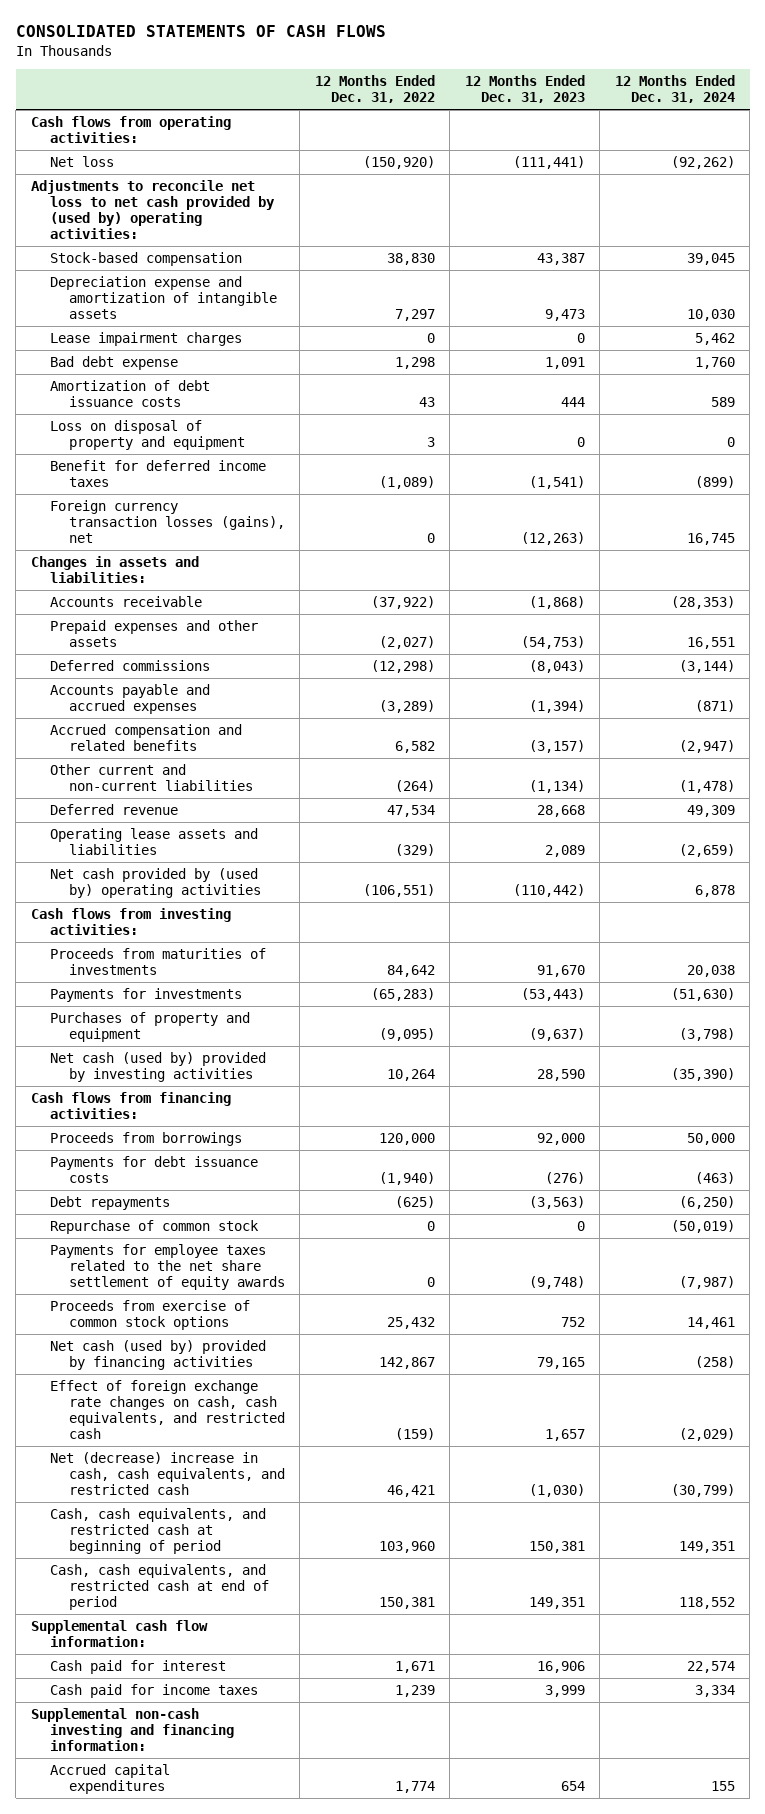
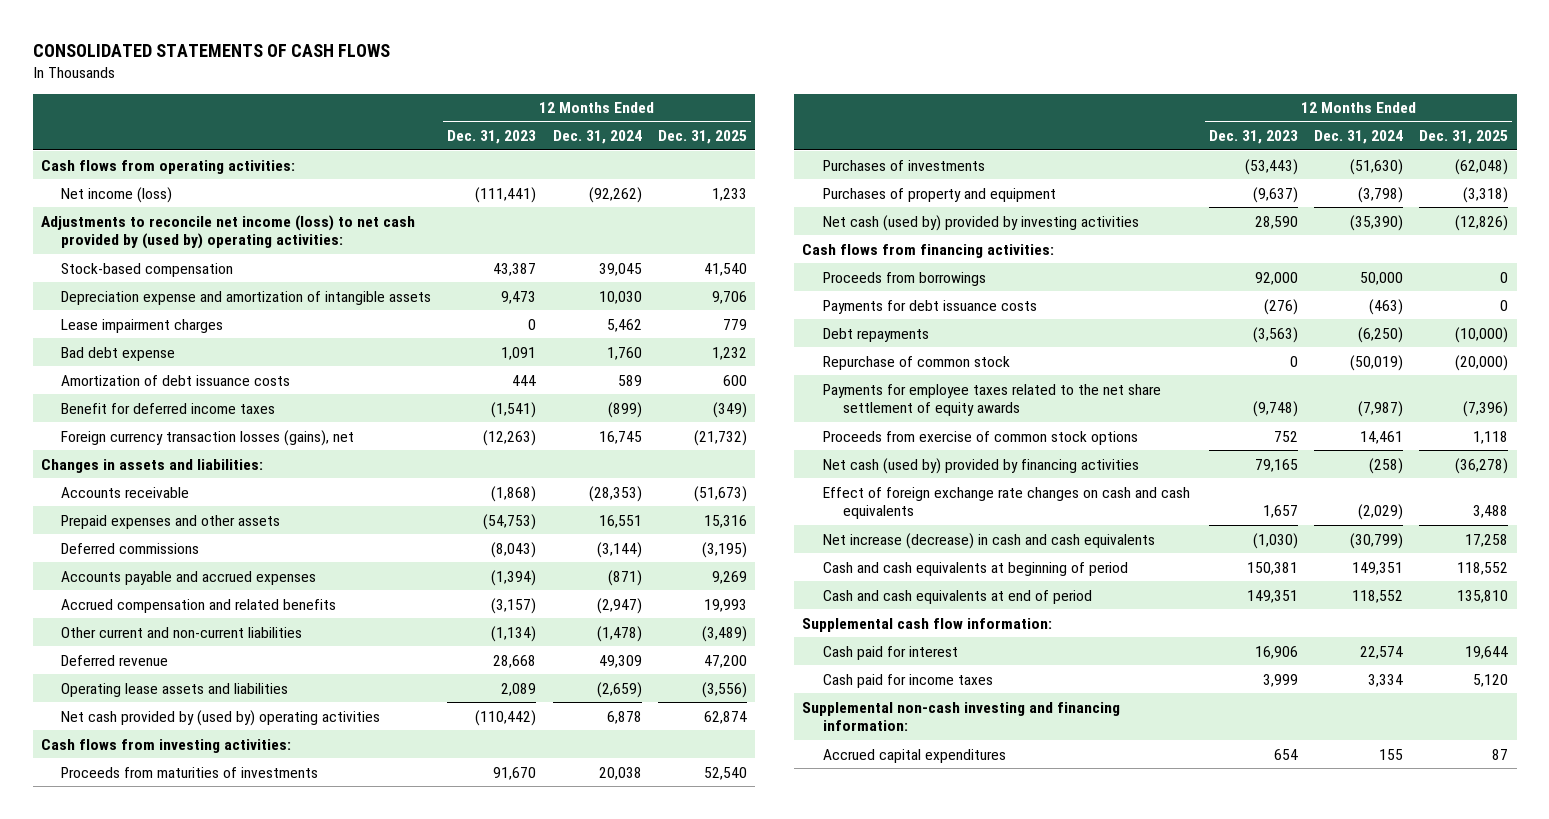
- | 12 Months Ended Dec. 31, 2022 | 12 Months Ended Dec. 31, 2023 | 12 Months Ended Dec. 31, 2024
+ | 12 Months Ended Dec. 31, 2023 | 12 Months Ended Dec. 31, 2024 | 12 Months Ended Dec. 31, 2025
- Net loss | (150,920) | (111,441) | (92,262)
- Adjustments to reconcile net loss to net cash provided by (used by) operating activities:
+ Net income (loss) | (111,441) | (92,262) | 1,233
+ Adjustments to reconcile net income (loss) to net cash provided by (used by) operating activities:
- Loss on disposal of property and equipment | 3 | 0 | 0
- Payments for investments | (65,283) | (53,443) | (51,630)
+ Purchases of investments | (53,443) | (51,630) | (62,048)
- Effect of foreign exchange rate changes on cash, cash equivalents, and restricted cash | (159) | 1,657 | (2,029)
- Net (decrease) increase in cash, cash equivalents, and restricted cash | 46,421 | (1,030) | (30,799)
- Cash, cash equivalents, and restricted cash at beginning of period | 103,960 | 150,381 | 149,351
- Cash, cash equivalents, and restricted cash at end of period | 150,381 | 149,351 | 118,552
+ Effect of foreign exchange rate changes on cash and cash equivalents | 1,657 | (2,029) | 3,488
+ Net increase (decrease) in cash and cash equivalents | (1,030) | (30,799) | 17,258
+ Cash and cash equivalents at beginning of period | 150,381 | 149,351 | 118,552
+ Cash and cash equivalents at end of period | 149,351 | 118,552 | 135,810

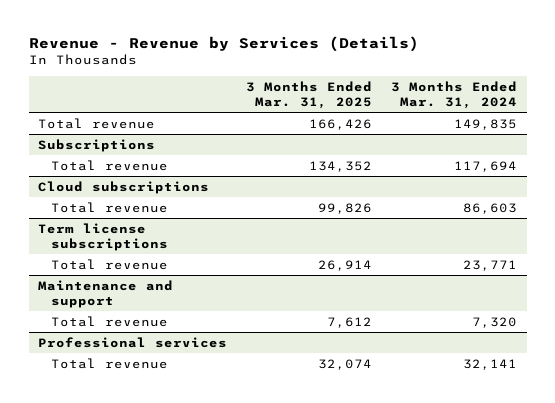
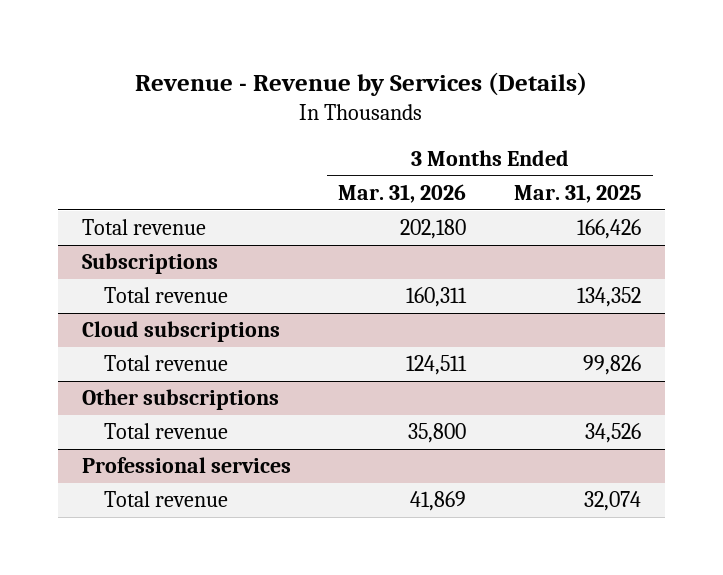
- | 3 Months Ended Mar. 31, 2025 | 3 Months Ended Mar. 31, 2024
+ | 3 Months Ended Mar. 31, 2026 | 3 Months Ended Mar. 31, 2025
- Term license subscriptions
- Total revenue | 26,914 | 23,771
- Maintenance and support
- Total revenue | 7,612 | 7,320
+ Other subscriptions
+ Total revenue | 35,800 | 34,526

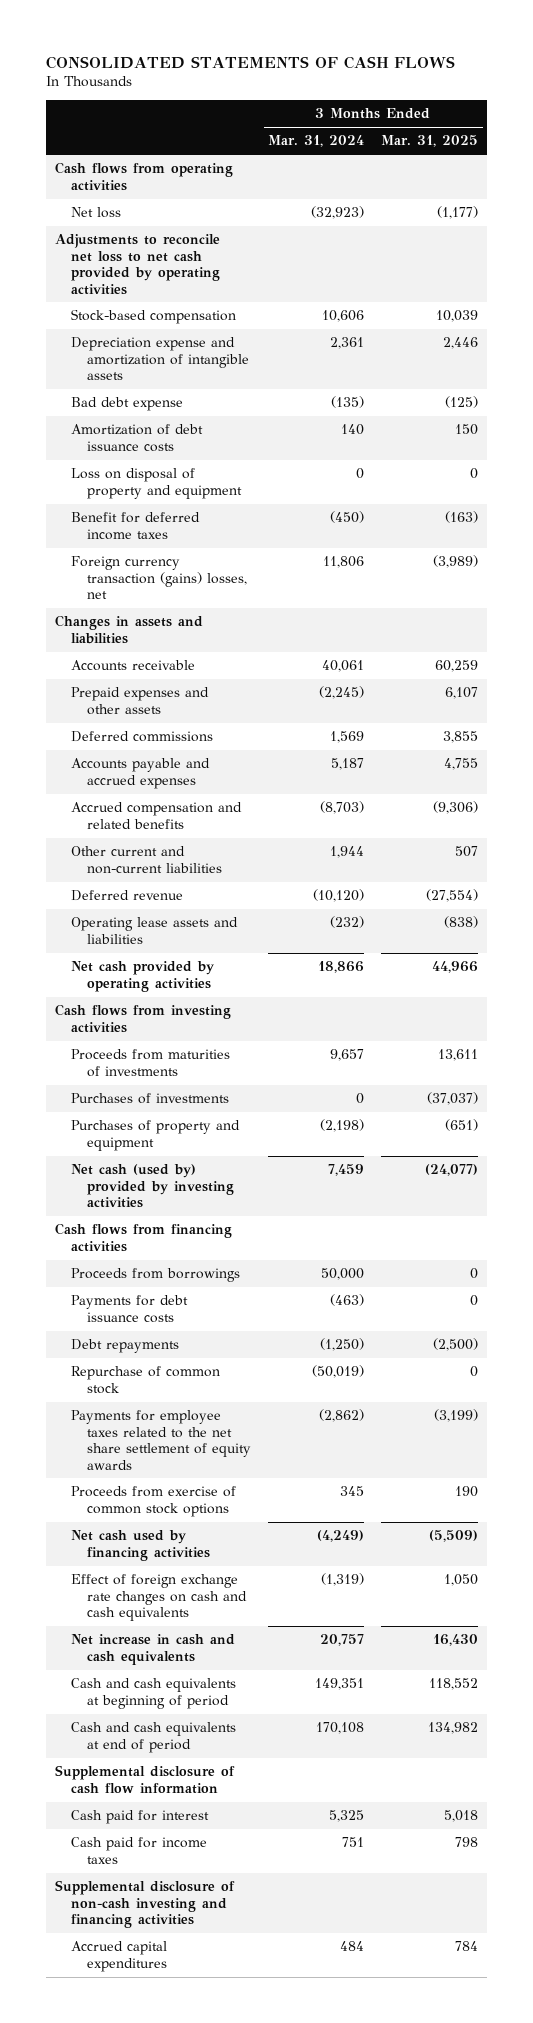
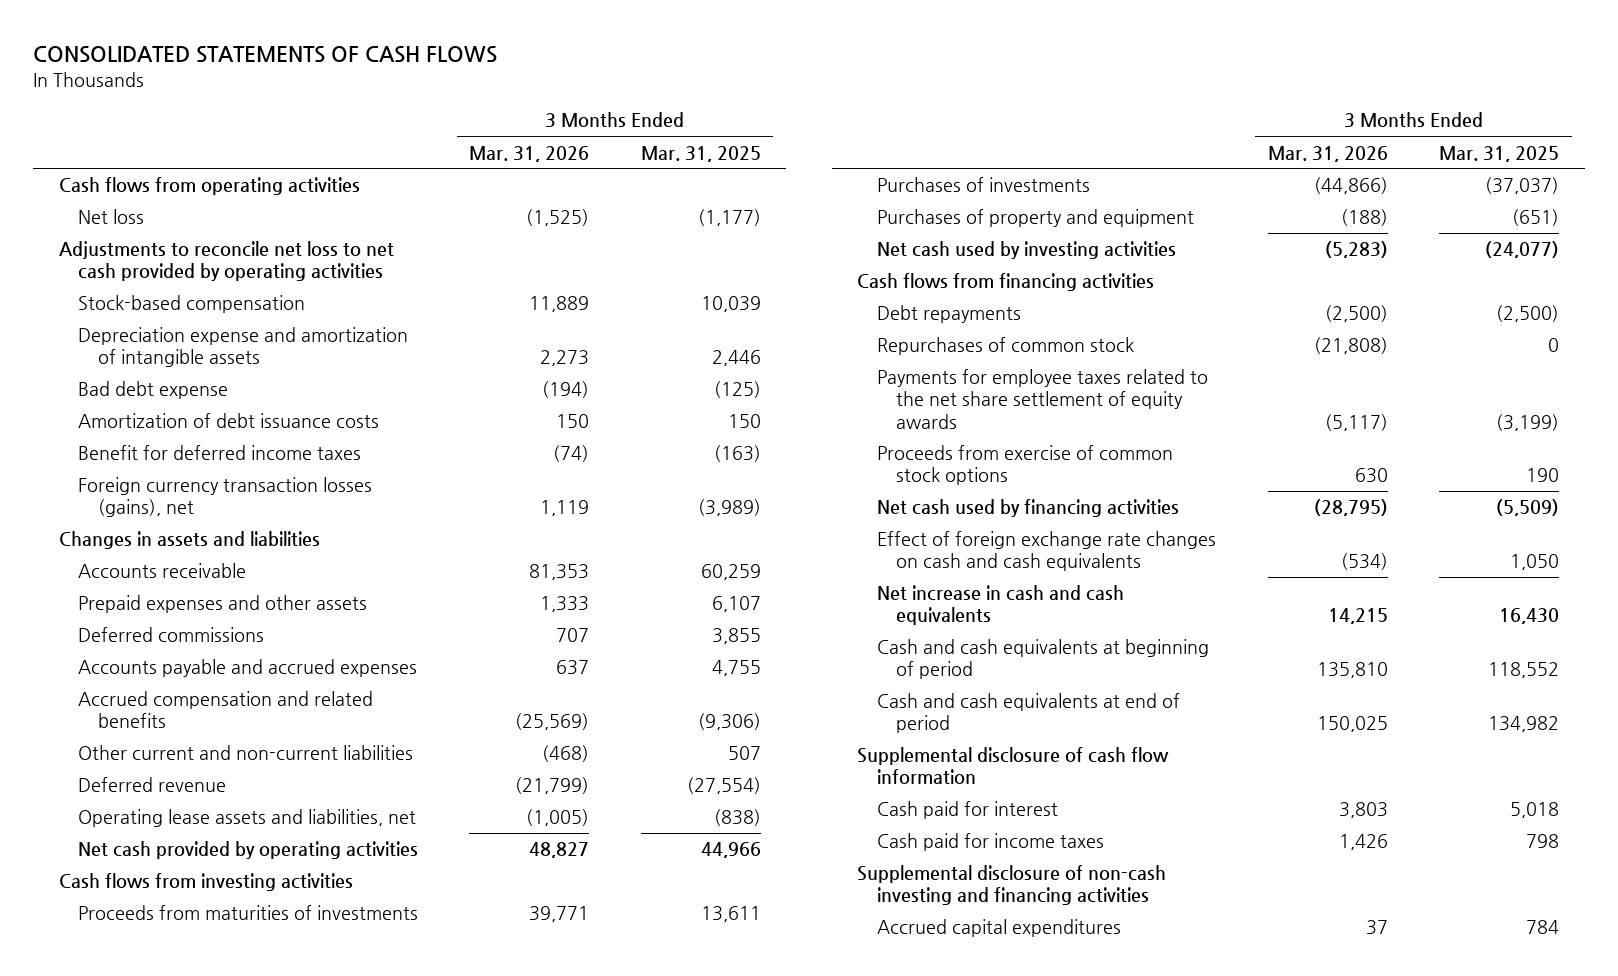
- | 3 Months Ended Mar. 31, 2024 | 3 Months Ended Mar. 31, 2025
+ | 3 Months Ended Mar. 31, 2026 | 3 Months Ended Mar. 31, 2025
- Loss on disposal of property and equipment | 0 | 0
- Foreign currency transaction (gains) losses, net | 11,806 | (3,989)
+ Foreign currency transaction losses (gains), net | 1,119 | (3,989)
- Operating lease assets and liabilities | (232) | (838)
+ Operating lease assets and liabilities, net | (1,005) | (838)
- Net cash (used by) provided by investing activities | 7,459 | (24,077)
+ Net cash used by investing activities | (5,283) | (24,077)
- Proceeds from borrowings | 50,000 | 0
- Payments for debt issuance costs | (463) | 0
- Repurchase of common stock | (50,019) | 0
+ Repurchases of common stock | (21,808) | 0

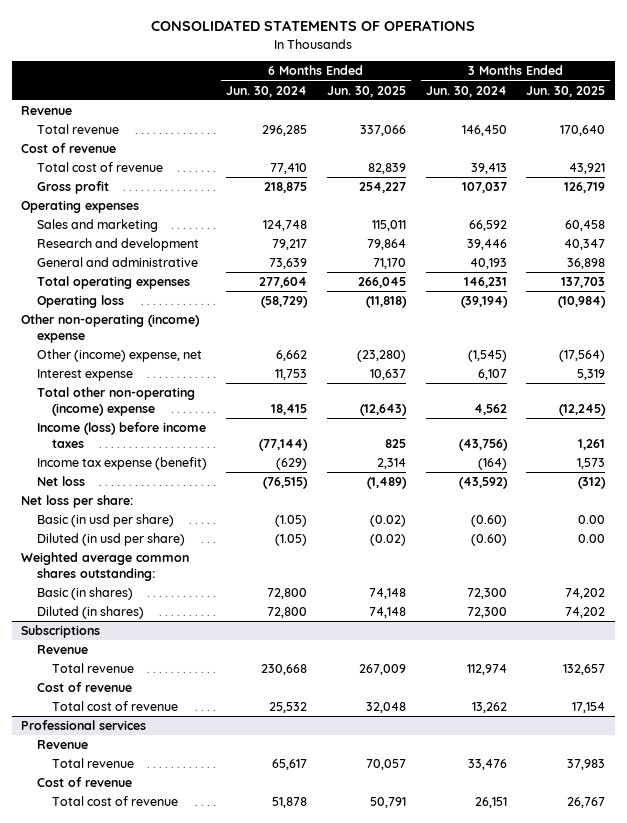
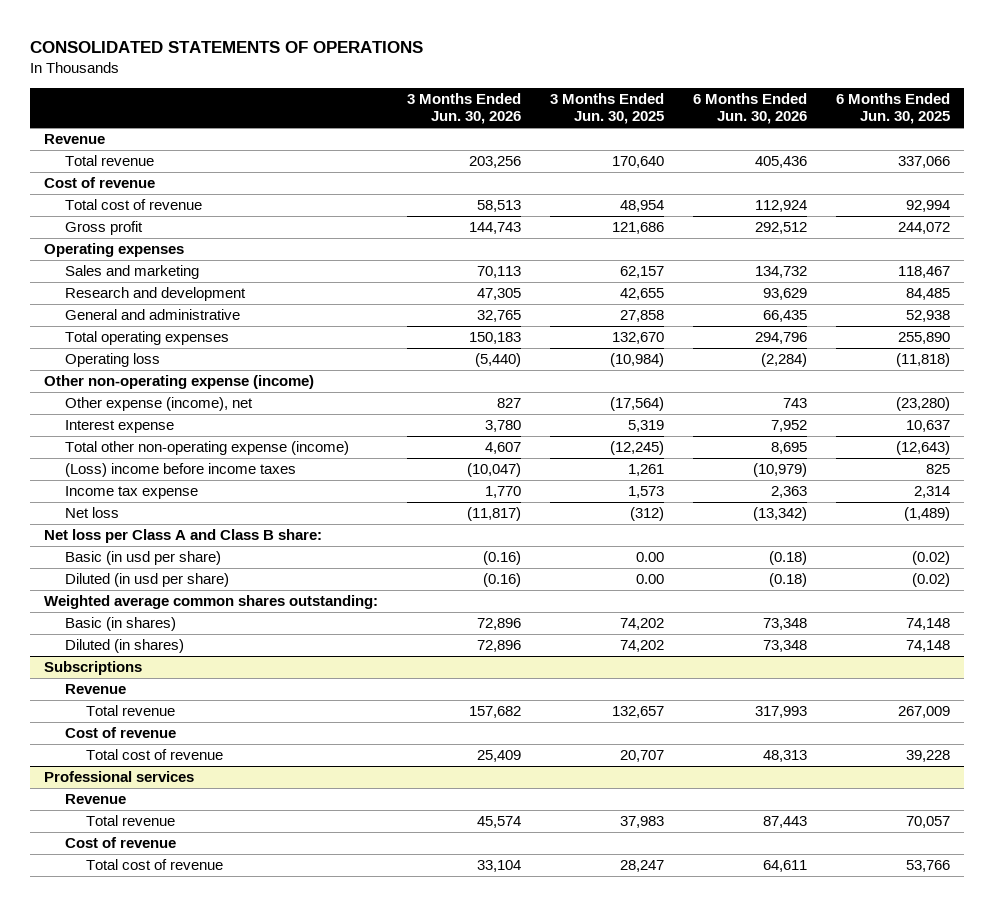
- | 6 Months Ended Jun. 30, 2024 | 6 Months Ended Jun. 30, 2025 | 3 Months Ended Jun. 30, 2024 | 3 Months Ended Jun. 30, 2025
+ | 3 Months Ended Jun. 30, 2026 | 3 Months Ended Jun. 30, 2025 | 6 Months Ended Jun. 30, 2026 | 6 Months Ended Jun. 30, 2025
- Total cost of revenue | 77,410 | 82,839 | 39,413 | 43,921
- Gross profit | 218,875 | 254,227 | 107,037 | 126,719
+ Total cost of revenue | 58,513 | 48,954 | 112,924 | 92,994
+ Gross profit | 144,743 | 121,686 | 292,512 | 244,072
- Sales and marketing | 124,748 | 115,011 | 66,592 | 60,458
- Research and development | 79,217 | 79,864 | 39,446 | 40,347
- General and administrative | 73,639 | 71,170 | 40,193 | 36,898
- Total operating expenses | 277,604 | 266,045 | 146,231 | 137,703
+ Sales and marketing | 70,113 | 62,157 | 134,732 | 118,467
+ Research and development | 47,305 | 42,655 | 93,629 | 84,485
+ General and administrative | 32,765 | 27,858 | 66,435 | 52,938
+ Total operating expenses | 150,183 | 132,670 | 294,796 | 255,890
- Other non-operating (income) expense
- Other (income) expense, net | 6,662 | (23,280) | (1,545) | (17,564)
+ Other non-operating expense (income)
+ Other expense (income), net | 827 | (17,564) | 743 | (23,280)
- Total other non-operating (income) expense | 18,415 | (12,643) | 4,562 | (12,245)
- Income (loss) before income taxes | (77,144) | 825 | (43,756) | 1,261
- Income tax expense (benefit) | (629) | 2,314 | (164) | 1,573
+ Total other non-operating expense (income) | 4,607 | (12,245) | 8,695 | (12,643)
+ (Loss) income before income taxes | (10,047) | 1,261 | (10,979) | 825
+ Income tax expense | 1,770 | 1,573 | 2,363 | 2,314
- Net loss per share:
+ Net loss per Class A and Class B share:
@ Subscriptions
- Total cost of revenue | 25,532 | 32,048 | 13,262 | 17,154
+ Total cost of revenue | 25,409 | 20,707 | 48,313 | 39,228
@ Professional services
- Total cost of revenue | 51,878 | 50,791 | 26,151 | 26,767
+ Total cost of revenue | 33,104 | 28,247 | 64,611 | 53,766

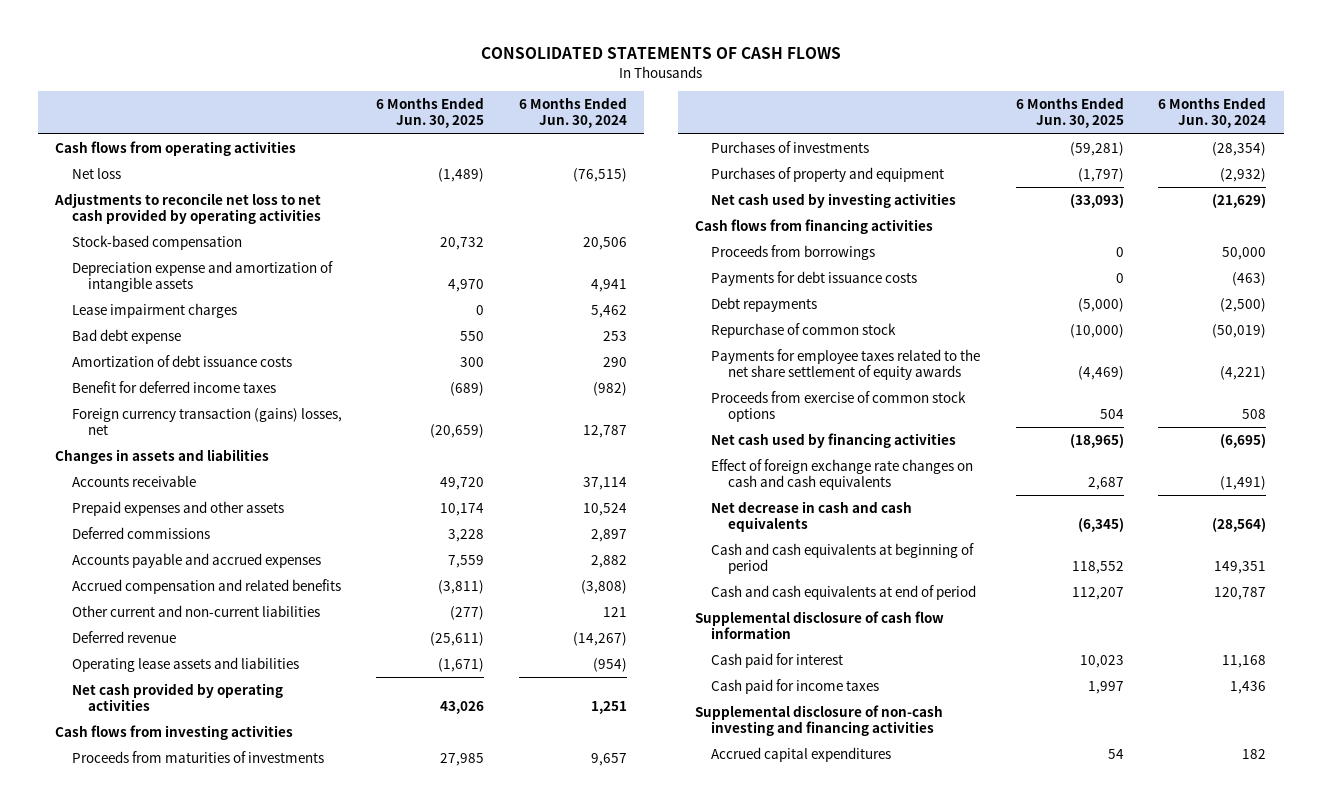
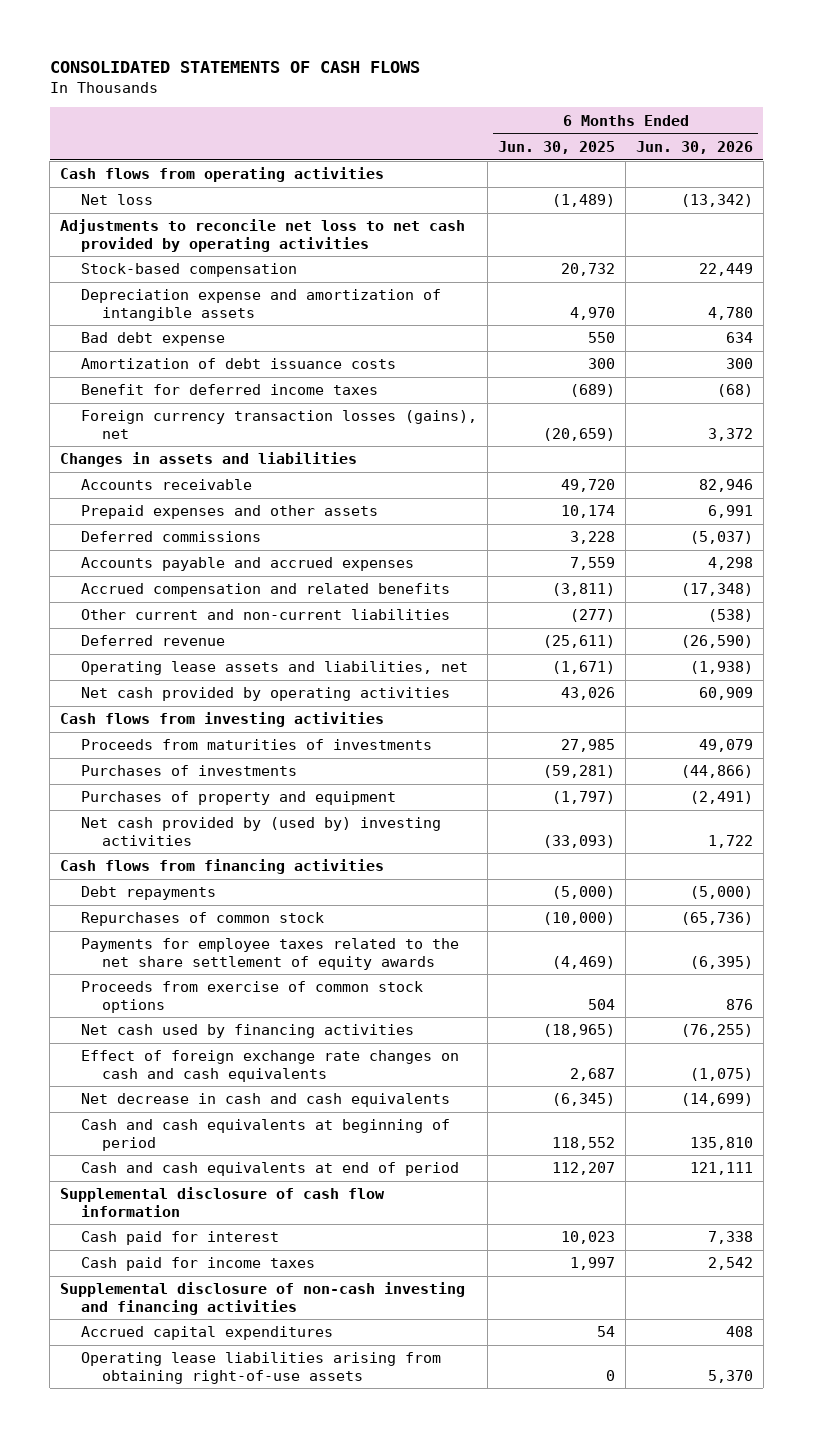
- | 6 Months Ended Jun. 30, 2025 | 6 Months Ended Jun. 30, 2024
+ | 6 Months Ended Jun. 30, 2025 | 6 Months Ended Jun. 30, 2026
- Lease impairment charges | 0 | 5,462
- Foreign currency transaction (gains) losses, net | (20,659) | 12,787
+ Foreign currency transaction losses (gains), net | (20,659) | 3,372
- Operating lease assets and liabilities | (1,671) | (954)
+ Operating lease assets and liabilities, net | (1,671) | (1,938)
- Net cash used by investing activities | (33,093) | (21,629)
+ Net cash provided by (used by) investing activities | (33,093) | 1,722
- Proceeds from borrowings | 0 | 50,000
- Payments for debt issuance costs | 0 | (463)
- Repurchase of common stock | (10,000) | (50,019)
+ Repurchases of common stock | (10,000) | (65,736)
+ Operating lease liabilities arising from obtaining right-of-use assets | 0 | 5,370

